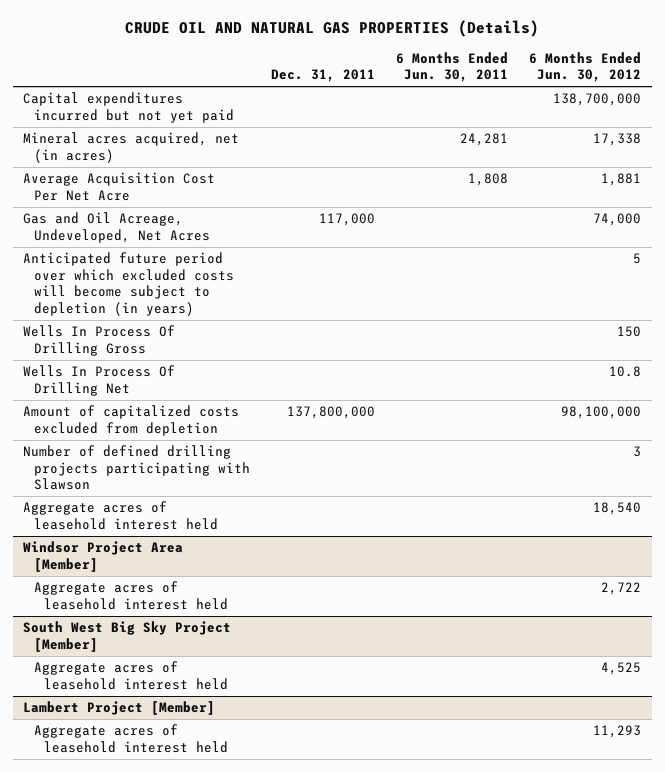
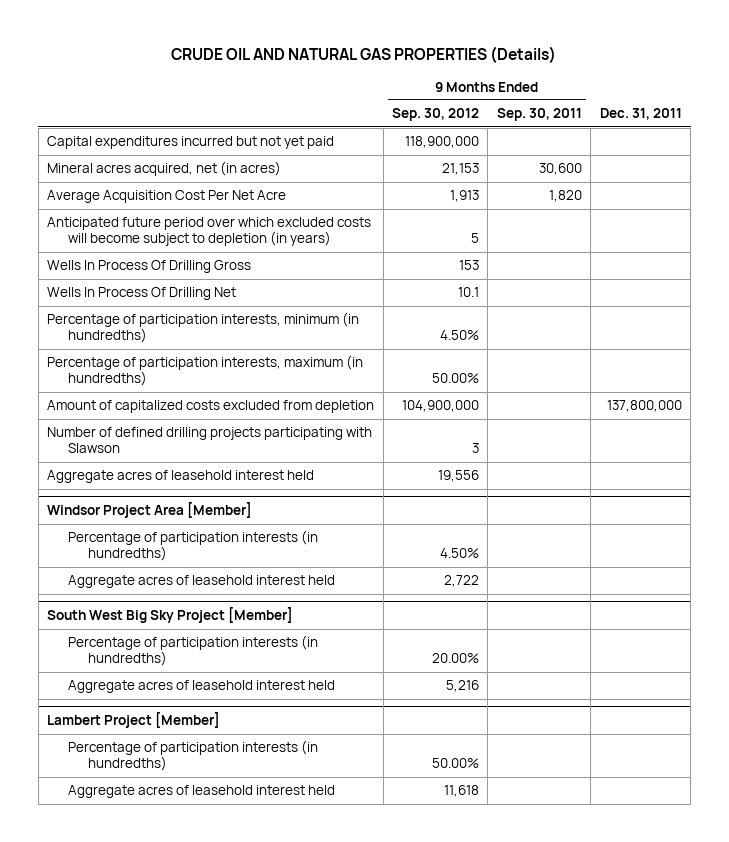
- | Dec. 31, 2011 | 6 Months Ended Jun. 30, 2011 | 6 Months Ended Jun. 30, 2012
+ | 9 Months Ended Sep. 30, 2012 | 9 Months Ended Sep. 30, 2011 | Dec. 31, 2011
- Gas and Oil Acreage, Undeveloped, Net Acres | 117,000 | | 74,000
+ Percentage of participation interests, minimum (in hundredths) | 4.50% | |
+ Percentage of participation interests, maximum (in hundredths) | 50.00% | |
@ Windsor Project Area [Member]
+ Percentage of participation interests (in hundredths) | 4.50% | |
@ South West Big Sky Project [Member]
+ Percentage of participation interests (in hundredths) | 20.00% | |
@ Lambert Project [Member]
+ Percentage of participation interests (in hundredths) | 50.00% | |

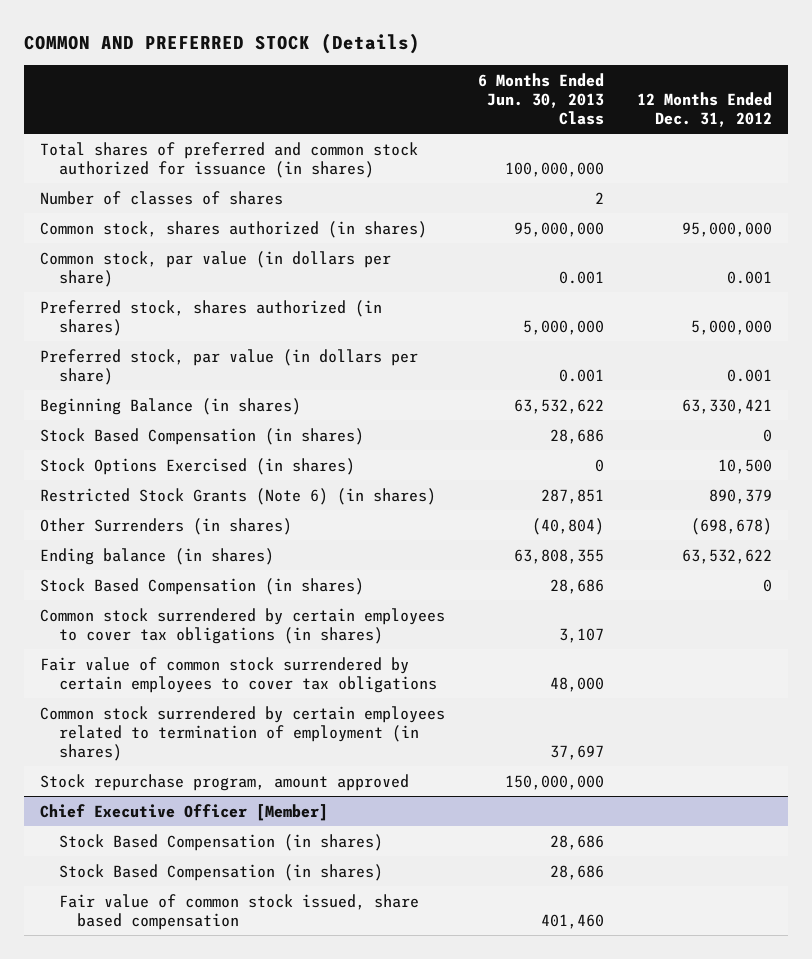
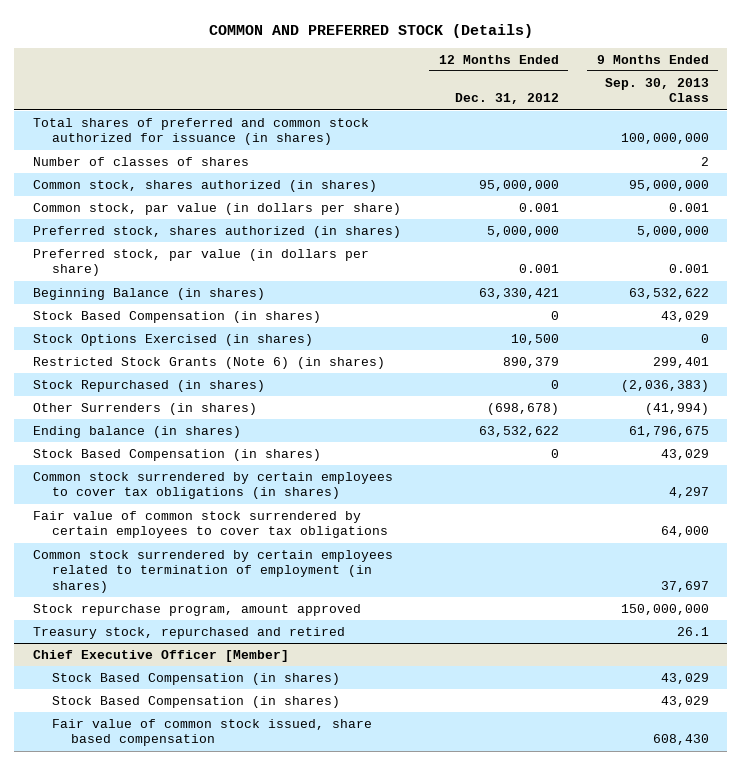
- | 6 Months Ended Jun. 30, 2013 Class | 12 Months Ended Dec. 31, 2012
+ | 12 Months Ended Dec. 31, 2012 | 9 Months Ended Sep. 30, 2013 Class
+ Stock Repurchased (in shares) | 0 | (2,036,383)
+ Treasury stock, repurchased and retired | | 26.1

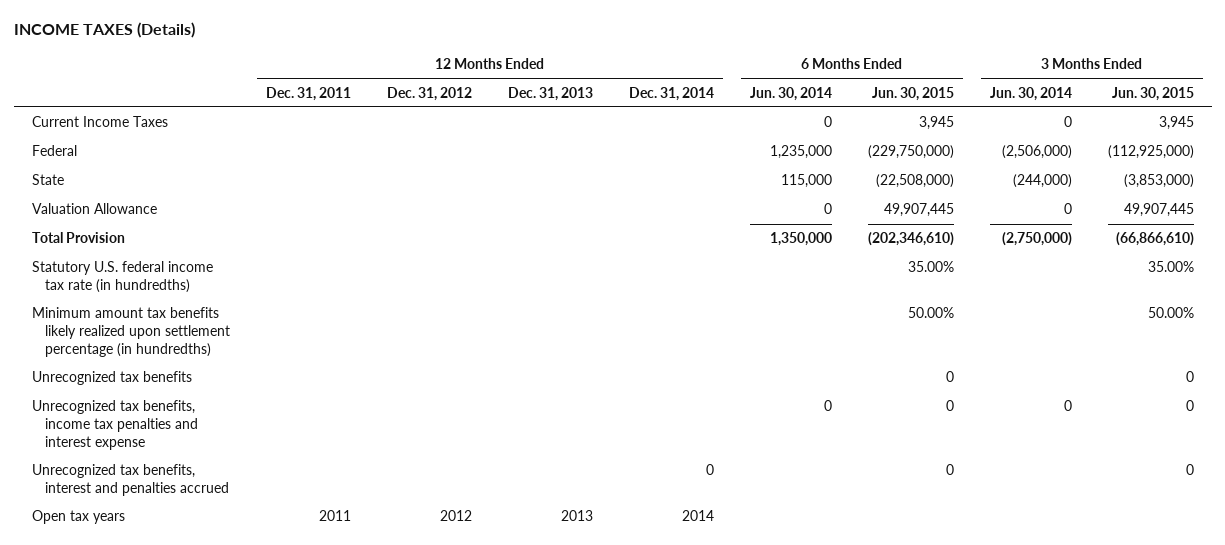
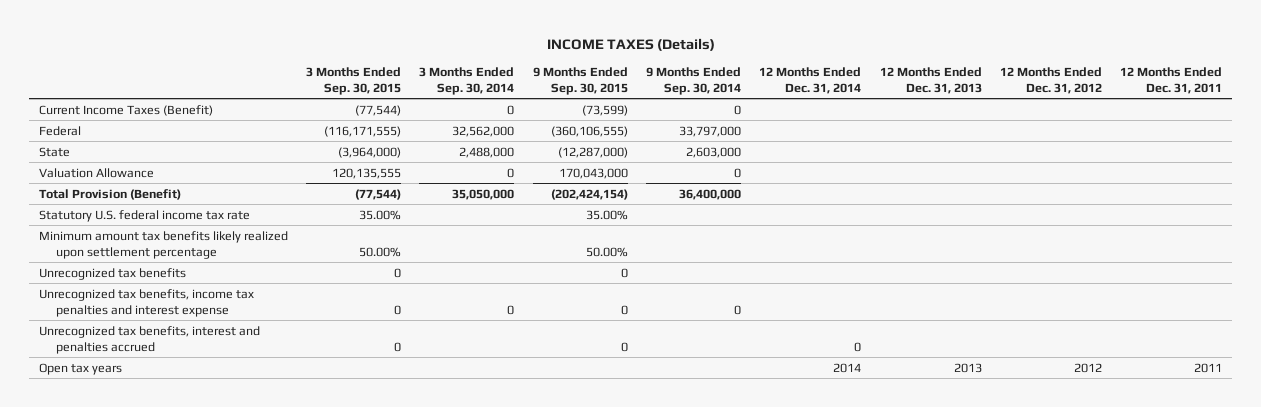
- | 12 Months Ended Dec. 31, 2011 | 12 Months Ended Dec. 31, 2012 | 12 Months Ended Dec. 31, 2013 | 12 Months Ended Dec. 31, 2014 | 6 Months Ended Jun. 30, 2014 | 6 Months Ended Jun. 30, 2015 | 3 Months Ended Jun. 30, 2014 | 3 Months Ended Jun. 30, 2015
+ | 3 Months Ended Sep. 30, 2015 | 3 Months Ended Sep. 30, 2014 | 9 Months Ended Sep. 30, 2015 | 9 Months Ended Sep. 30, 2014 | 12 Months Ended Dec. 31, 2014 | 12 Months Ended Dec. 31, 2013 | 12 Months Ended Dec. 31, 2012 | 12 Months Ended Dec. 31, 2011
- Current Income Taxes | | | | | 0 | 3,945 | 0 | 3,945
+ Current Income Taxes (Benefit) | (77,544) | 0 | (73,599) | 0 | | | |
- Total Provision | | | | | 1,350,000 | (202,346,610) | (2,750,000) | (66,866,610)
- Statutory U.S. federal income tax rate (in hundredths) | | | | | | 35.00% | | 35.00%
- Minimum amount tax benefits likely realized upon settlement percentage (in hundredths) | | | | | | 50.00% | | 50.00%
+ Total Provision (Benefit) | (77,544) | 35,050,000 | (202,424,154) | 36,400,000 | | | |
+ Statutory U.S. federal income tax rate | 35.00% | | 35.00% | | | | |
+ Minimum amount tax benefits likely realized upon settlement percentage | 50.00% | | 50.00% | | | | |

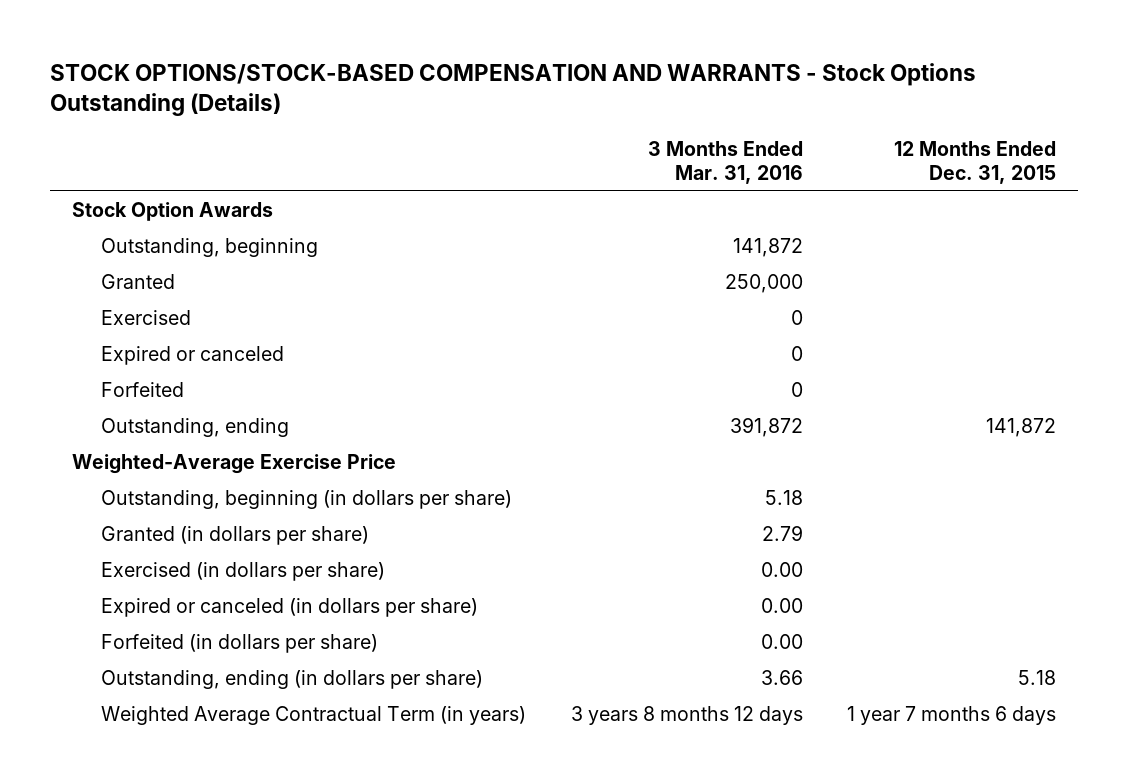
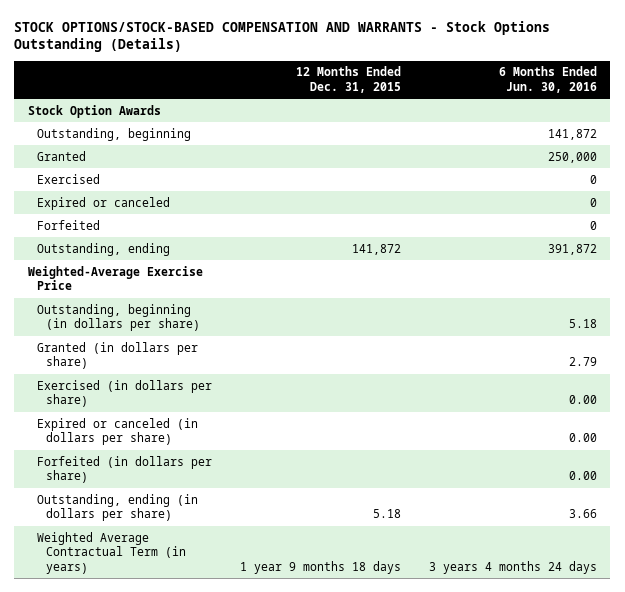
- | 3 Months Ended Mar. 31, 2016 | 12 Months Ended Dec. 31, 2015
+ | 12 Months Ended Dec. 31, 2015 | 6 Months Ended Jun. 30, 2016
- Weighted Average Contractual Term (in years) | 3 years 8 months 12 days | 1 year 7 months 6 days
+ Weighted Average Contractual Term (in years) | 1 year 9 months 18 days | 3 years 4 months 24 days

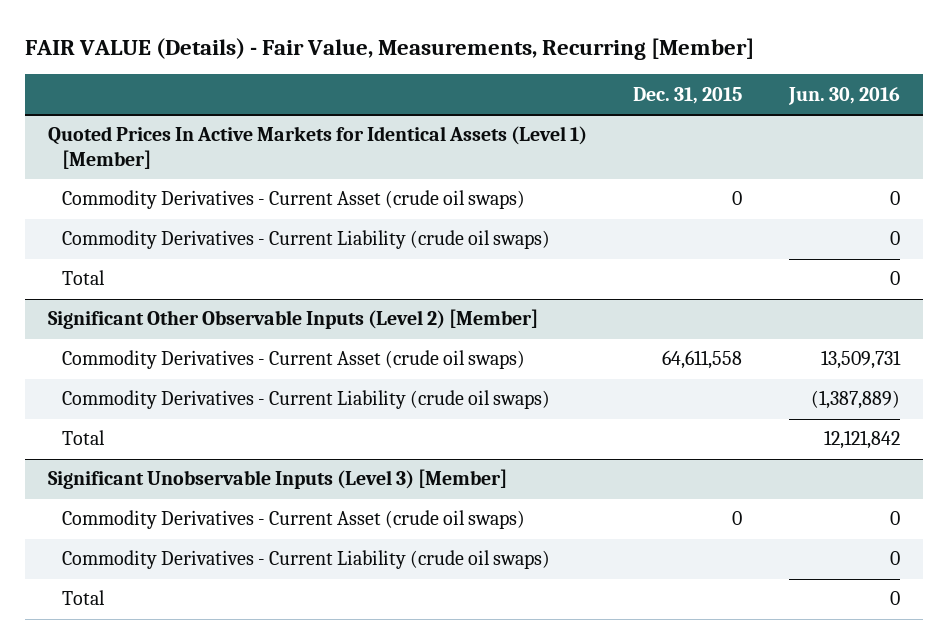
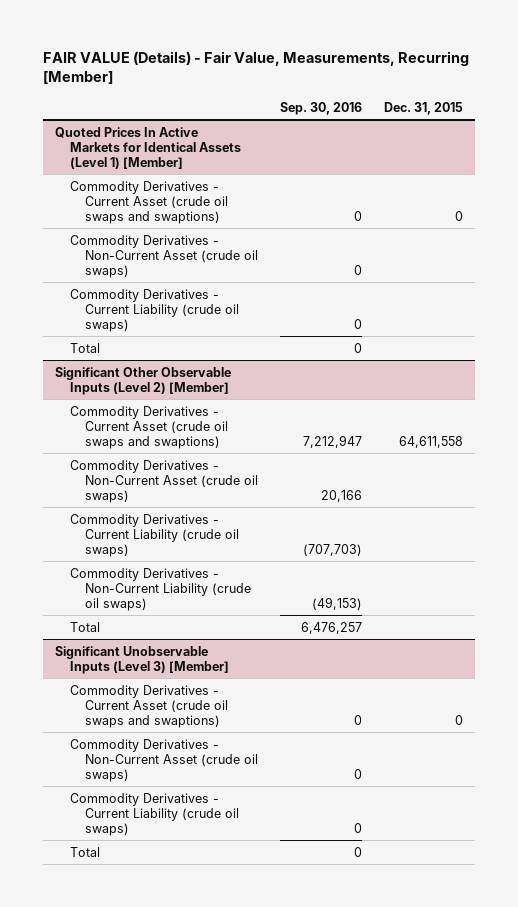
- | Dec. 31, 2015 | Jun. 30, 2016
+ | Sep. 30, 2016 | Dec. 31, 2015
@ Quoted Prices In Active Markets for Identical Assets (Level 1) [Member]
- Commodity Derivatives - Current Asset (crude oil swaps) | 0 | 0
+ Commodity Derivatives - Current Asset (crude oil swaps and swaptions) | 0 | 0
+ Commodity Derivatives - Non-Current Asset (crude oil swaps) | 0 |
@ Significant Other Observable Inputs (Level 2) [Member]
- Commodity Derivatives - Current Asset (crude oil swaps) | 64,611,558 | 13,509,731
+ Commodity Derivatives - Current Asset (crude oil swaps and swaptions) | 7,212,947 | 64,611,558
+ Commodity Derivatives - Non-Current Asset (crude oil swaps) | 20,166 |
+ Commodity Derivatives - Non-Current Liability (crude oil swaps) | (49,153) |
@ Significant Unobservable Inputs (Level 3) [Member]
- Commodity Derivatives - Current Asset (crude oil swaps) | 0 | 0
+ Commodity Derivatives - Current Asset (crude oil swaps and swaptions) | 0 | 0
+ Commodity Derivatives - Non-Current Asset (crude oil swaps) | 0 |

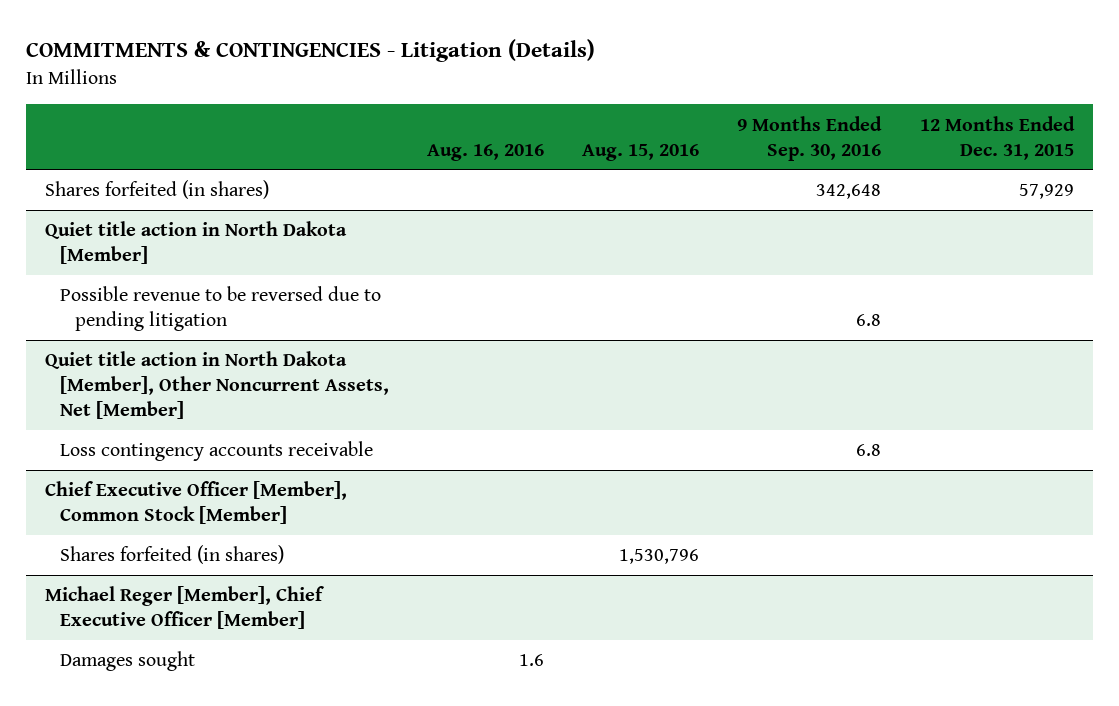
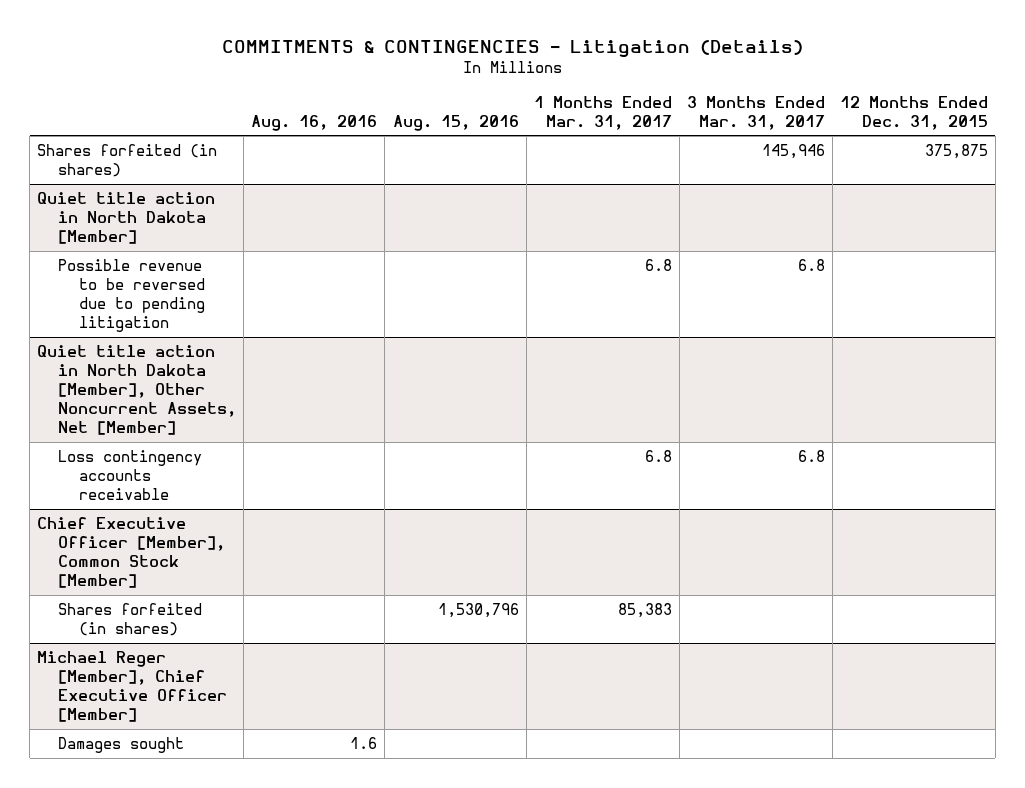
- | Aug. 16, 2016 | Aug. 15, 2016 | 9 Months Ended Sep. 30, 2016 | 12 Months Ended Dec. 31, 2015
+ | Aug. 16, 2016 | Aug. 15, 2016 | 1 Months Ended Mar. 31, 2017 | 3 Months Ended Mar. 31, 2017 | 12 Months Ended Dec. 31, 2015
- Shares forfeited (in shares) | | | 342,648 | 57,929
+ Shares forfeited (in shares) | | | | 145,946 | 375,875

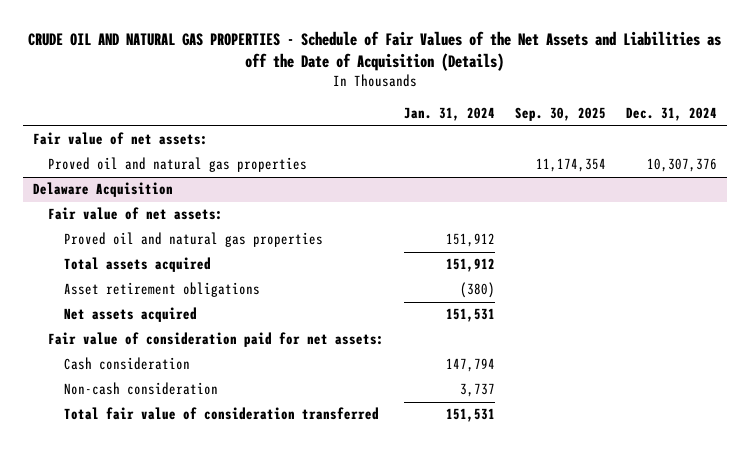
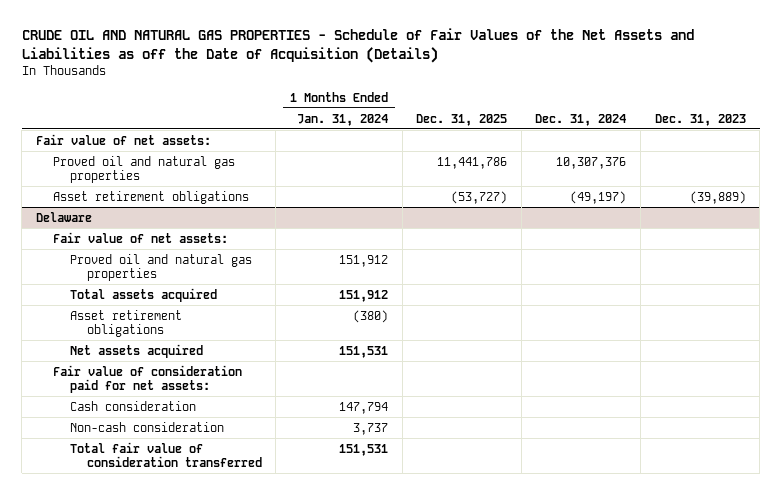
- | Jan. 31, 2024 | Sep. 30, 2025 | Dec. 31, 2024
+ | 1 Months Ended Jan. 31, 2024 | Dec. 31, 2025 | Dec. 31, 2024 | Dec. 31, 2023
- Delaware Acquisition
+ Asset retirement obligations | | (53,727) | (49,197) | (39,889)
+ Delaware

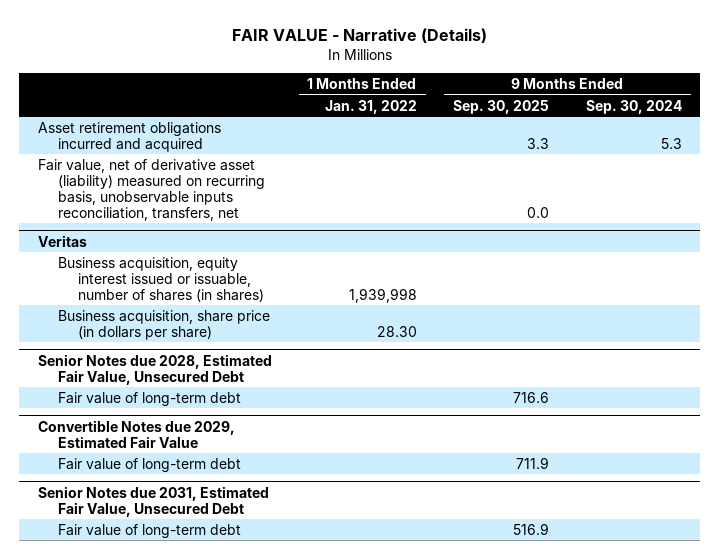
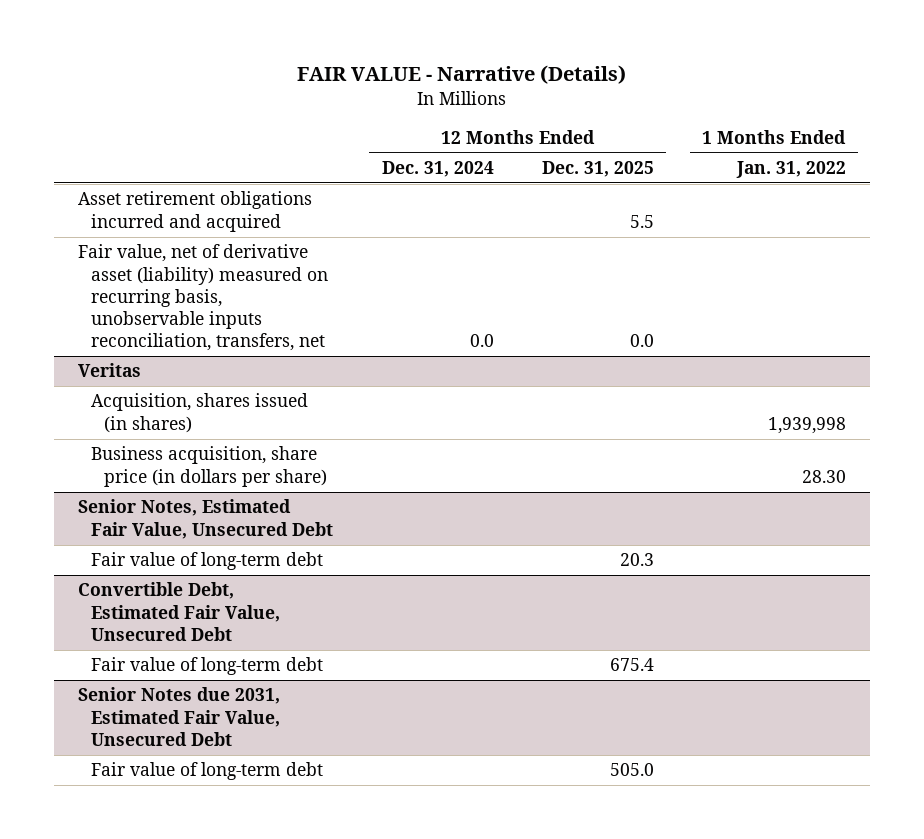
- | 1 Months Ended Jan. 31, 2022 | 9 Months Ended Sep. 30, 2025 | 9 Months Ended Sep. 30, 2024
+ | 12 Months Ended Dec. 31, 2024 | 12 Months Ended Dec. 31, 2025 | 1 Months Ended Jan. 31, 2022
@ Veritas
- Business acquisition, equity interest issued or issuable, number of shares (in shares) | 1,939,998 | |
+ Acquisition, shares issued (in shares) | | | 1,939,998
- Senior Notes due 2028, Estimated Fair Value, Unsecured Debt
+ Senior Notes, Estimated Fair Value, Unsecured Debt
- Convertible Notes due 2029, Estimated Fair Value
- Fair value of long-term debt | | 711.9 |
+ Convertible Debt, Estimated Fair Value, Unsecured Debt
+ Fair value of long-term debt | | 675.4 |

